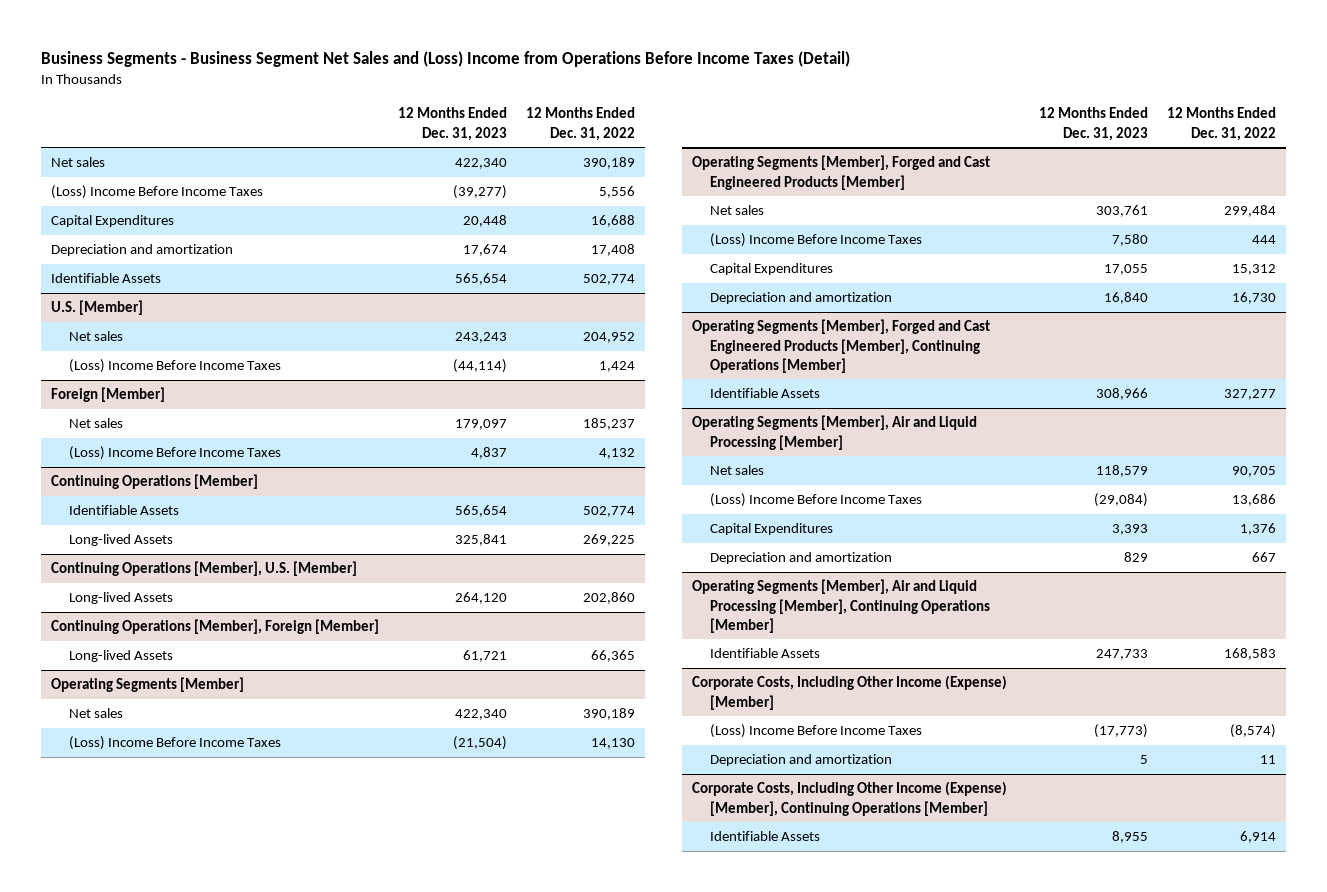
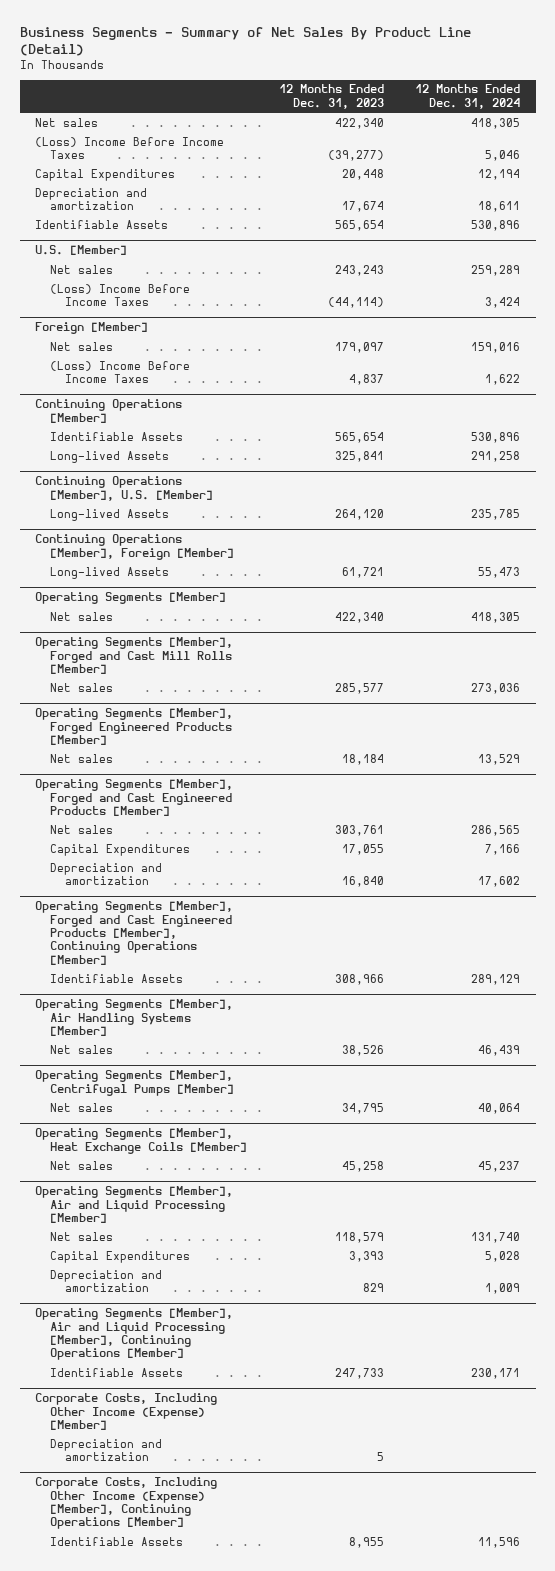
- Business Segments - Business Segment Net Sales and (Loss) Income from Operations Before Income Taxes (Detail)
+ Business Segments - Summary of Net Sales By Product Line (Detail)
- | 12 Months Ended Dec. 31, 2023 | 12 Months Ended Dec. 31, 2022
+ | 12 Months Ended Dec. 31, 2023 | 12 Months Ended Dec. 31, 2024
@ Operating Segments [Member]
- (Loss) Income Before Income Taxes | (21,504) | 14,130
+ Operating Segments [Member], Forged and Cast Mill Rolls [Member]
+ Net sales | 285,577 | 273,036
+ Operating Segments [Member], Forged Engineered Products [Member]
+ Net sales | 18,184 | 13,529
@ Operating Segments [Member], Forged and Cast Engineered Products [Member]
- (Loss) Income Before Income Taxes | 7,580 | 444
+ Operating Segments [Member], Air Handling Systems [Member]
+ Net sales | 38,526 | 46,439
+ Operating Segments [Member], Centrifugal Pumps [Member]
+ Net sales | 34,795 | 40,064
+ Operating Segments [Member], Heat Exchange Coils [Member]
+ Net sales | 45,258 | 45,237
@ Operating Segments [Member], Air and Liquid Processing [Member]
- (Loss) Income Before Income Taxes | (29,084) | 13,686
@ Corporate Costs, Including Other Income (Expense) [Member]
- (Loss) Income Before Income Taxes | (17,773) | (8,574)

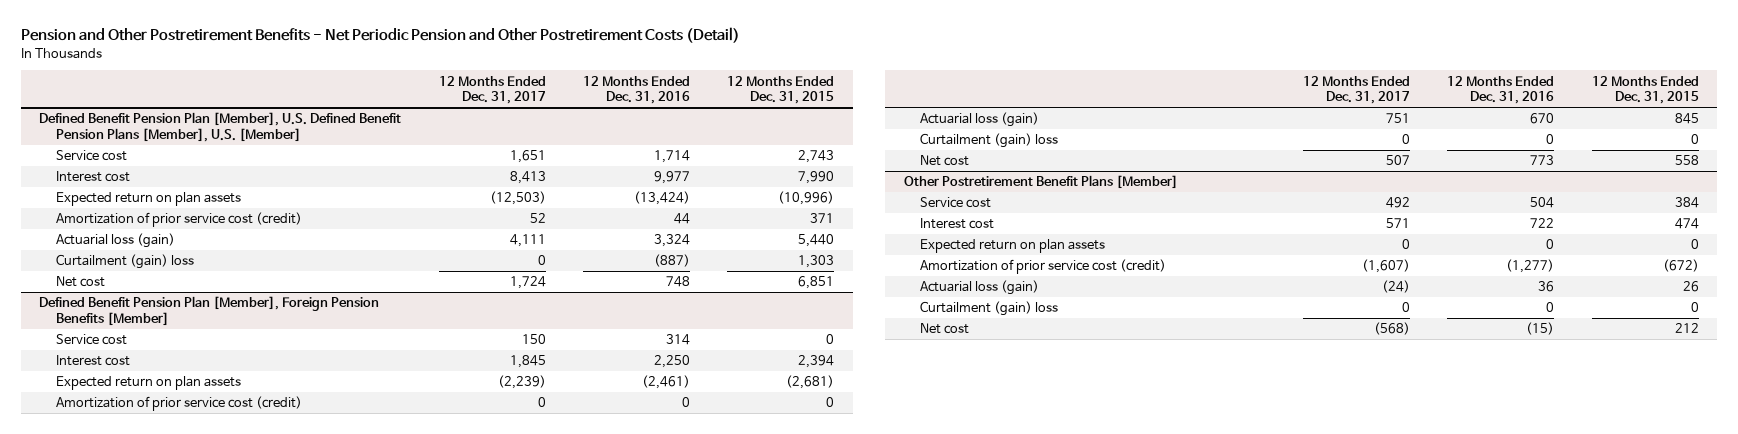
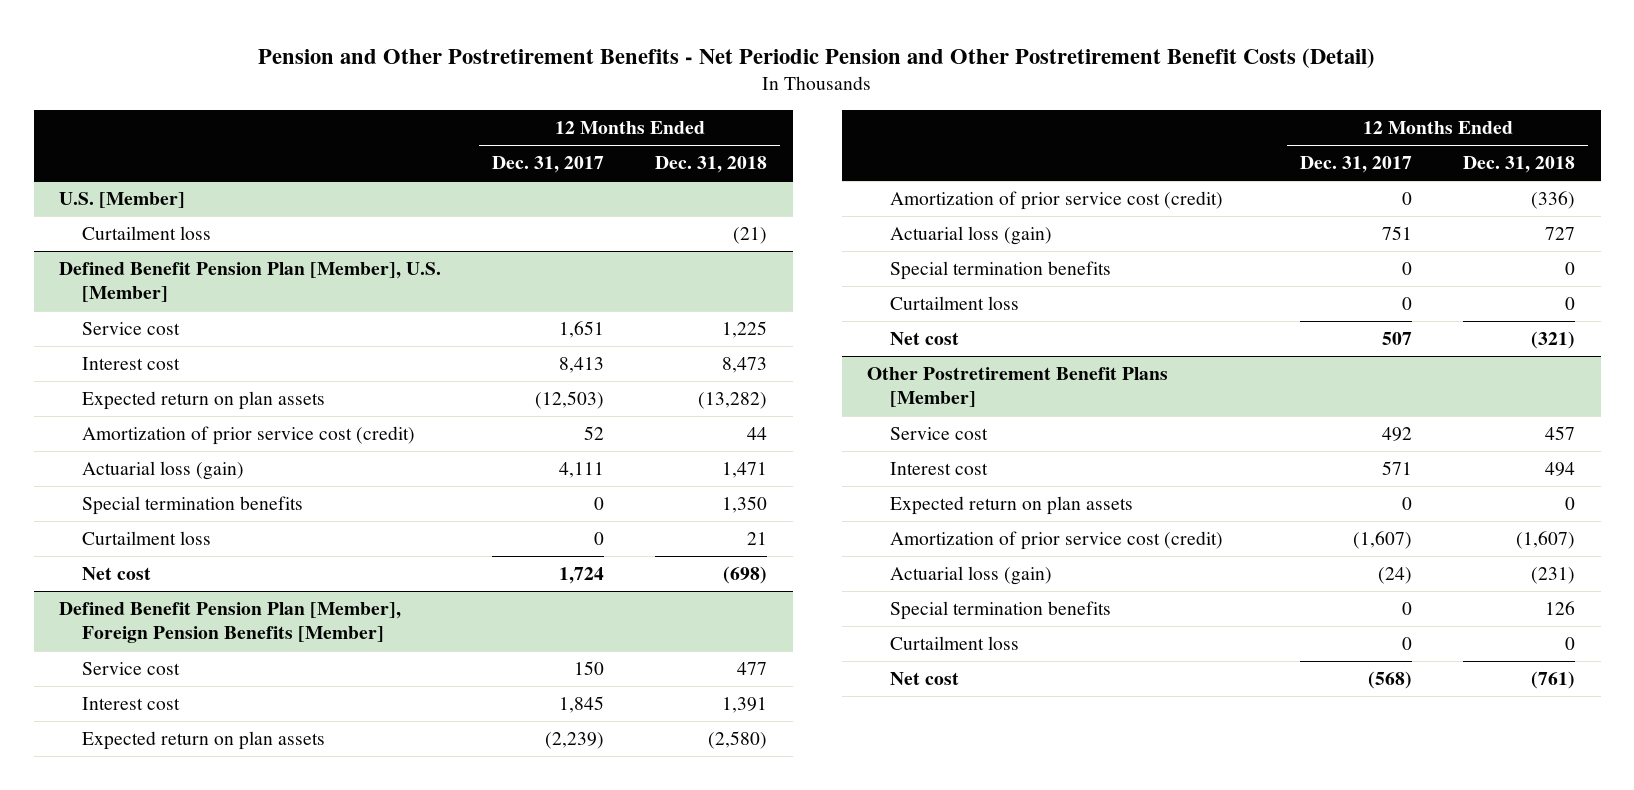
- Pension and Other Postretirement Benefits - Net Periodic Pension and Other Postretirement Costs (Detail)
+ Pension and Other Postretirement Benefits - Net Periodic Pension and Other Postretirement Benefit Costs (Detail)
- | 12 Months Ended Dec. 31, 2017 | 12 Months Ended Dec. 31, 2016 | 12 Months Ended Dec. 31, 2015
+ | 12 Months Ended Dec. 31, 2017 | 12 Months Ended Dec. 31, 2018
- Defined Benefit Pension Plan [Member], U.S. Defined Benefit Pension Plans [Member], U.S. [Member]
+ U.S. [Member]
+ Curtailment loss | | (21)
+ Defined Benefit Pension Plan [Member], U.S. [Member]
- Curtailment (gain) loss | 0 | (887) | 1,303
+ Special termination benefits | 0 | 1,350
+ Curtailment loss | 0 | 21
@ Defined Benefit Pension Plan [Member], Foreign Pension Benefits [Member]
- Curtailment (gain) loss | 0 | 0 | 0
+ Special termination benefits | 0 | 0
+ Curtailment loss | 0 | 0
@ Other Postretirement Benefit Plans [Member]
- Curtailment (gain) loss | 0 | 0 | 0
+ Special termination benefits | 0 | 126
+ Curtailment loss | 0 | 0

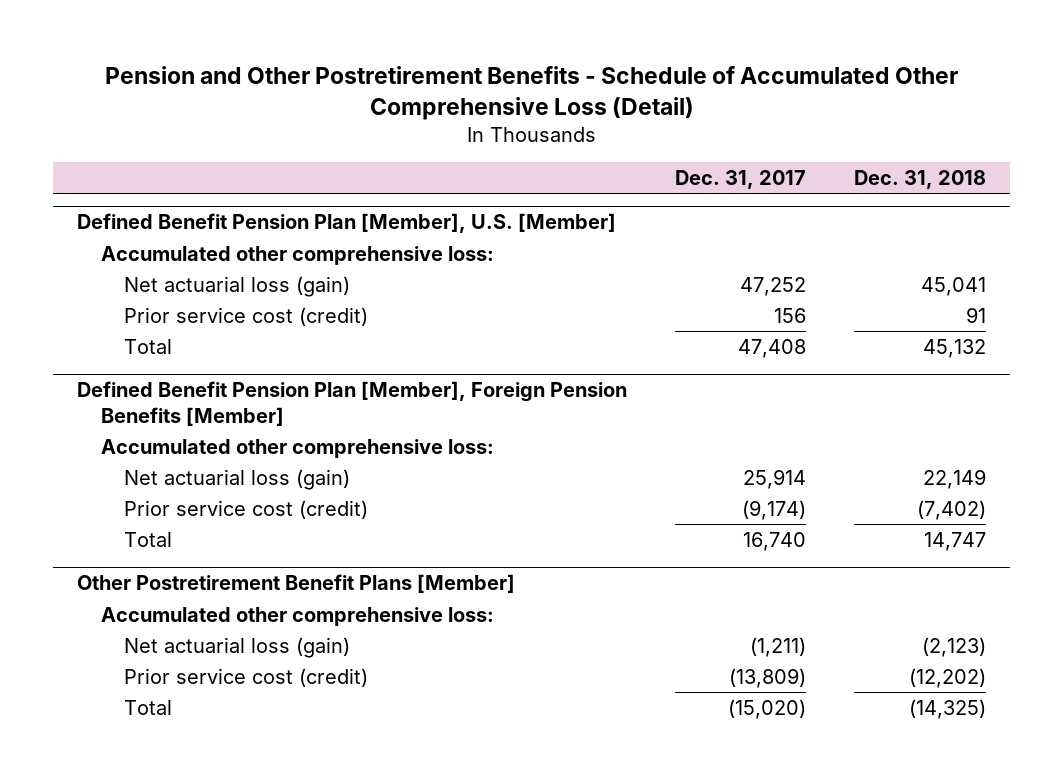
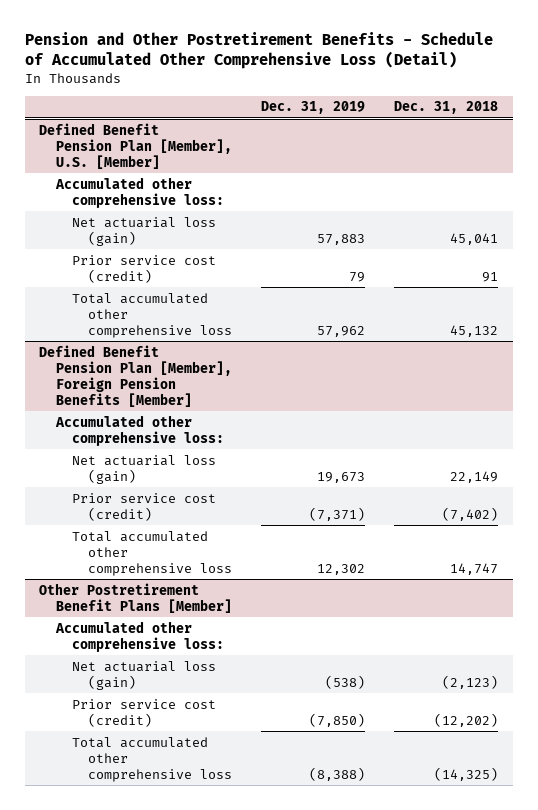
- | Dec. 31, 2017 | Dec. 31, 2018
+ | Dec. 31, 2019 | Dec. 31, 2018
@ Defined Benefit Pension Plan [Member], U.S. [Member]
- Total | 47,408 | 45,132
+ Total accumulated other comprehensive loss | 57,962 | 45,132
@ Defined Benefit Pension Plan [Member], Foreign Pension Benefits [Member]
- Total | 16,740 | 14,747
+ Total accumulated other comprehensive loss | 12,302 | 14,747
@ Other Postretirement Benefit Plans [Member]
- Total | (15,020) | (14,325)
+ Total accumulated other comprehensive loss | (8,388) | (14,325)

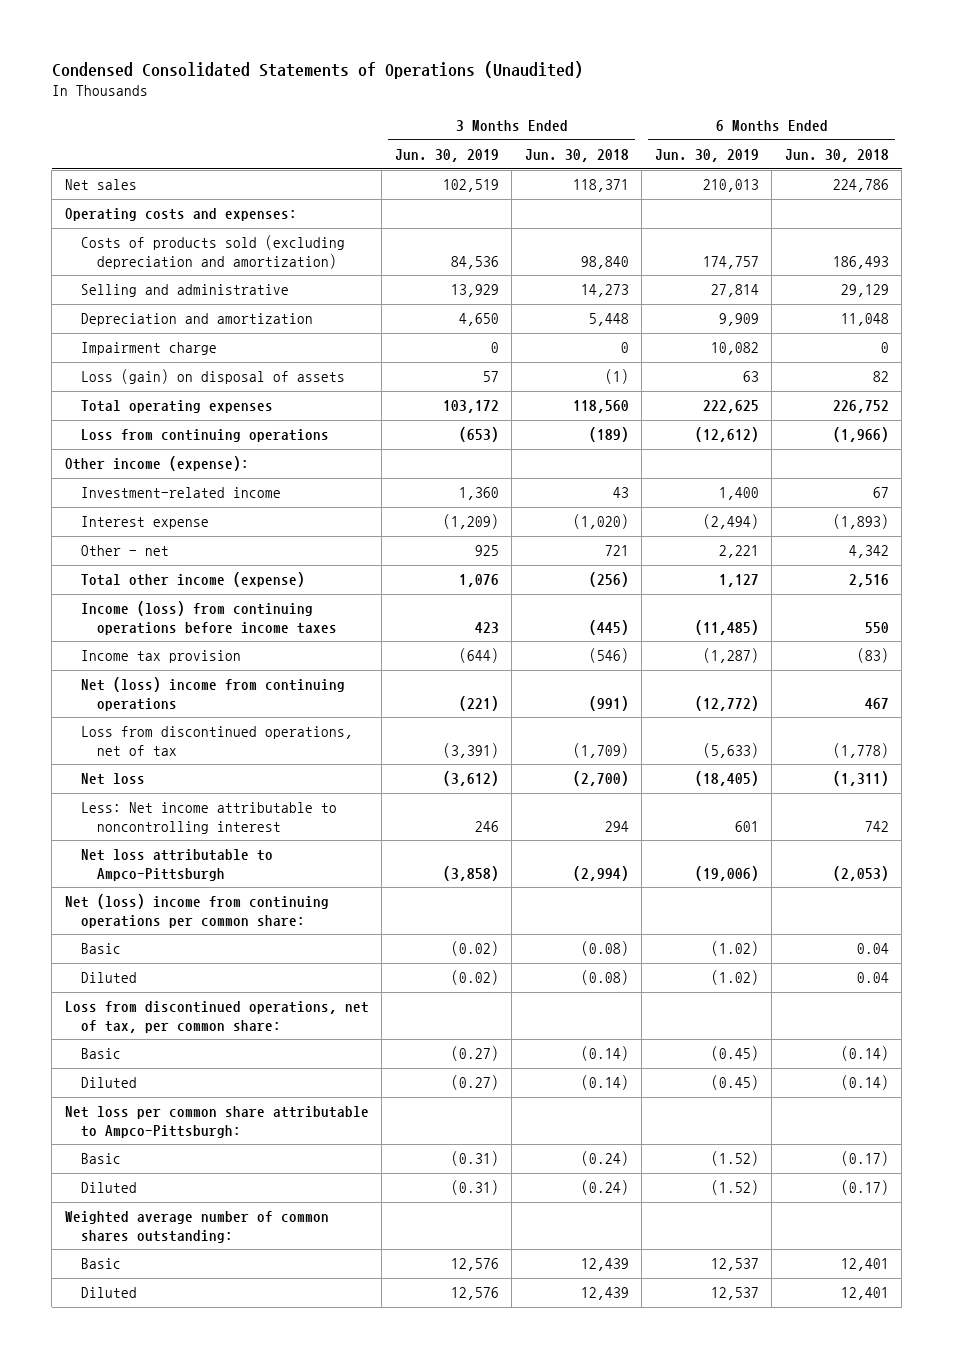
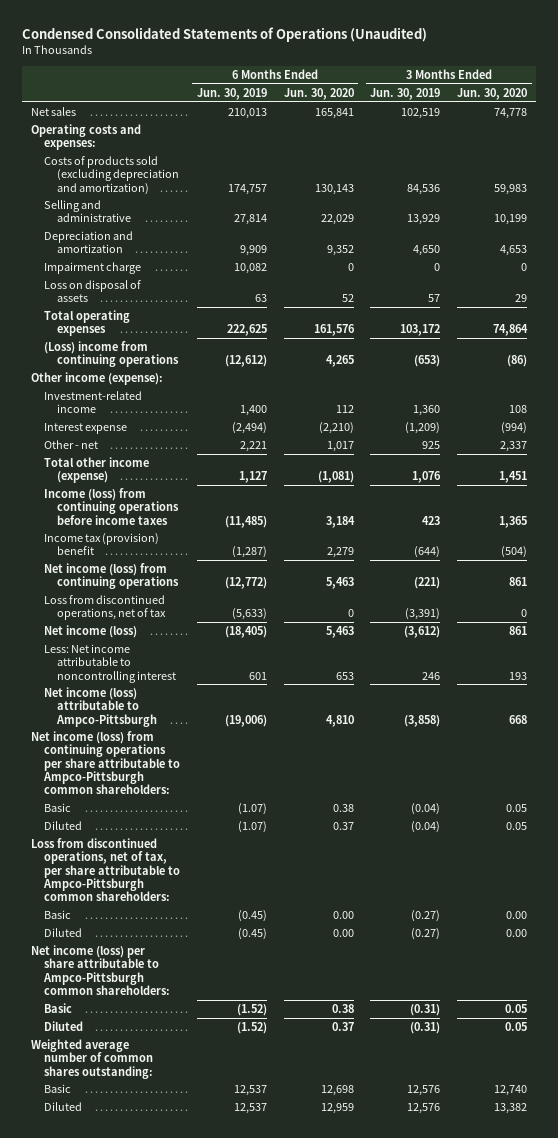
- | 3 Months Ended Jun. 30, 2019 | 3 Months Ended Jun. 30, 2018 | 6 Months Ended Jun. 30, 2019 | 6 Months Ended Jun. 30, 2018
+ | 6 Months Ended Jun. 30, 2019 | 6 Months Ended Jun. 30, 2020 | 3 Months Ended Jun. 30, 2019 | 3 Months Ended Jun. 30, 2020
- Loss (gain) on disposal of assets | 57 | (1) | 63 | 82
+ Loss on disposal of assets | 63 | 52 | 57 | 29
- Loss from continuing operations | (653) | (189) | (12,612) | (1,966)
+ (Loss) income from continuing operations | (12,612) | 4,265 | (653) | (86)
- Income tax provision | (644) | (546) | (1,287) | (83)
- Net (loss) income from continuing operations | (221) | (991) | (12,772) | 467
+ Income tax (provision) benefit | (1,287) | 2,279 | (644) | (504)
+ Net income (loss) from continuing operations | (12,772) | 5,463 | (221) | 861
- Net loss | (3,612) | (2,700) | (18,405) | (1,311)
+ Net income (loss) | (18,405) | 5,463 | (3,612) | 861
- Net loss attributable to Ampco-Pittsburgh | (3,858) | (2,994) | (19,006) | (2,053)
- Net (loss) income from continuing operations per common share:
- Basic | (0.02) | (0.08) | (1.02) | 0.04
- Diluted | (0.02) | (0.08) | (1.02) | 0.04
- Loss from discontinued operations, net of tax, per common share:
+ Net income (loss) attributable to Ampco-Pittsburgh | (19,006) | 4,810 | (3,858) | 668
+ Net income (loss) from continuing operations per share attributable to Ampco-Pittsburgh common shareholders:
+ Basic | (1.07) | 0.38 | (0.04) | 0.05
+ Diluted | (1.07) | 0.37 | (0.04) | 0.05
+ Loss from discontinued operations, net of tax, per share attributable to Ampco-Pittsburgh common shareholders:
- Net loss per common share attributable to Ampco-Pittsburgh:
+ Net income (loss) per share attributable to Ampco-Pittsburgh common shareholders:

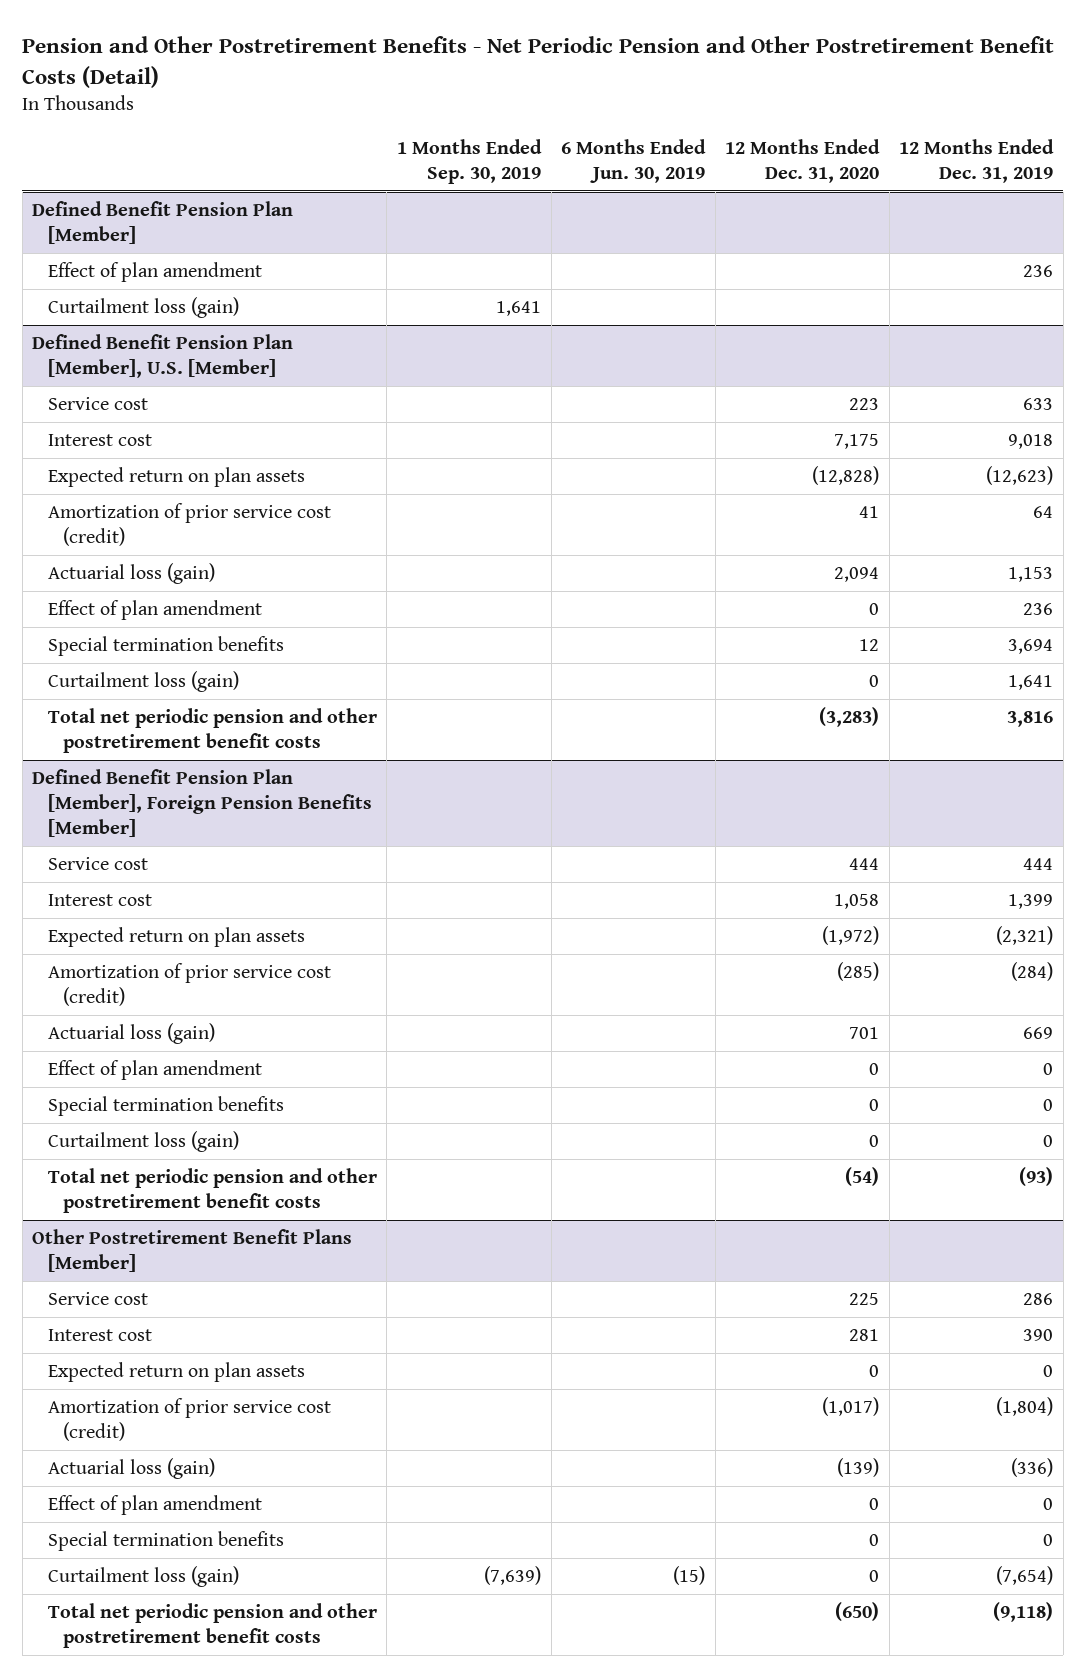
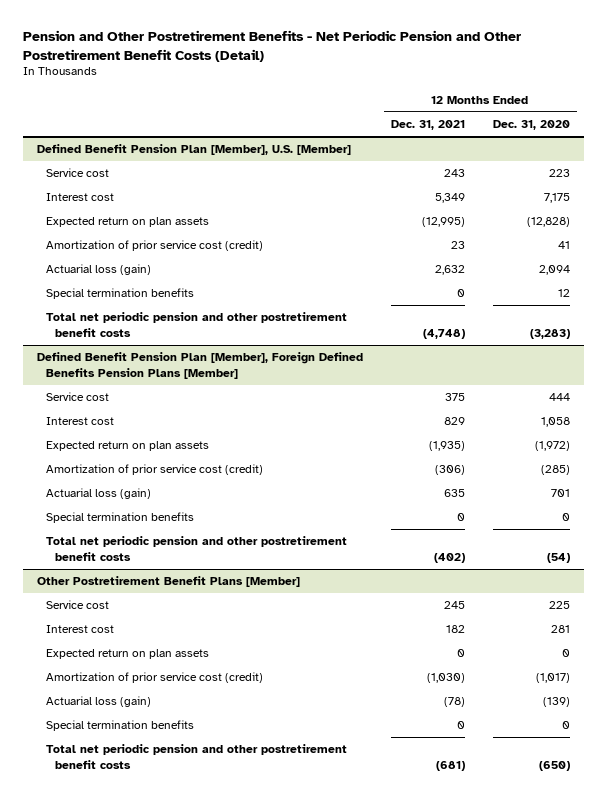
- | 1 Months Ended Sep. 30, 2019 | 6 Months Ended Jun. 30, 2019 | 12 Months Ended Dec. 31, 2020 | 12 Months Ended Dec. 31, 2019
+ | 12 Months Ended Dec. 31, 2021 | 12 Months Ended Dec. 31, 2020
- Defined Benefit Pension Plan [Member]
- Effect of plan amendment | | | | 236
- Curtailment loss (gain) | 1,641 | | |
@ Defined Benefit Pension Plan [Member], U.S. [Member]
- Effect of plan amendment | | | 0 | 236
- Curtailment loss (gain) | | | 0 | 1,641
- Defined Benefit Pension Plan [Member], Foreign Pension Benefits [Member]
+ Defined Benefit Pension Plan [Member], Foreign Defined Benefits Pension Plans [Member]
- Effect of plan amendment | | | 0 | 0
- Curtailment loss (gain) | | | 0 | 0
@ Other Postretirement Benefit Plans [Member]
- Effect of plan amendment | | | 0 | 0
- Curtailment loss (gain) | (7,639) | (15) | 0 | (7,654)

